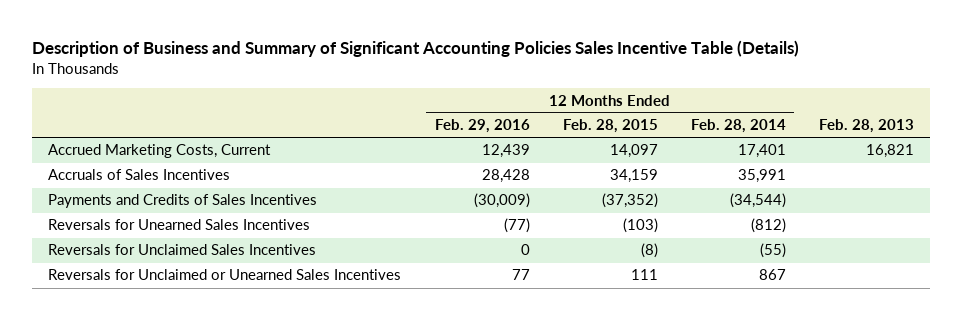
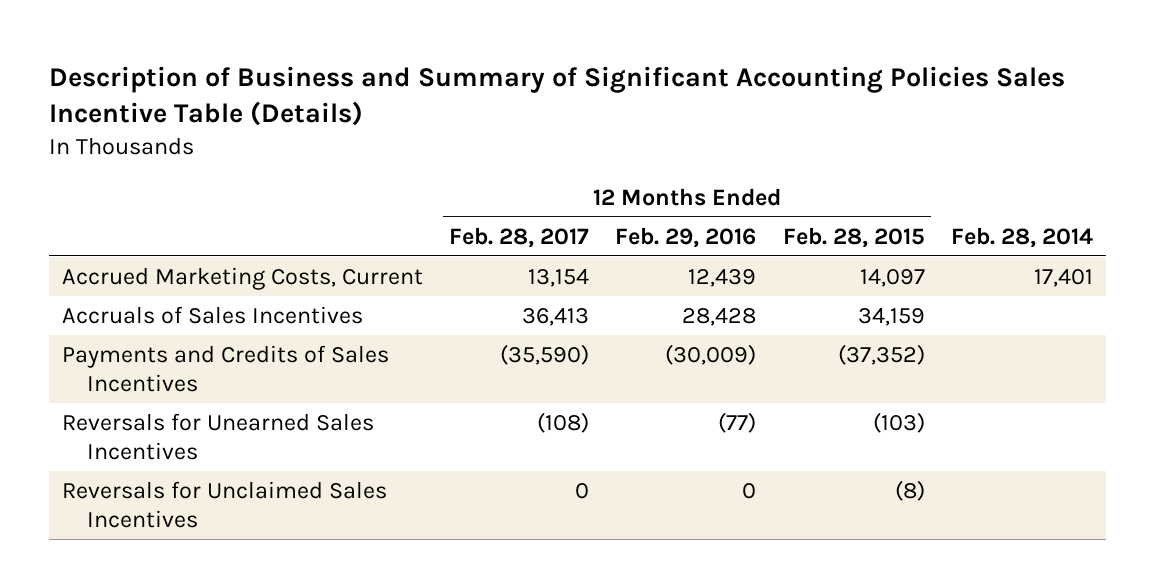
- | 12 Months Ended Feb. 29, 2016 | 12 Months Ended Feb. 28, 2015 | 12 Months Ended Feb. 28, 2014 | Feb. 28, 2013
+ | 12 Months Ended Feb. 28, 2017 | 12 Months Ended Feb. 29, 2016 | 12 Months Ended Feb. 28, 2015 | Feb. 28, 2014
- Reversals for Unclaimed or Unearned Sales Incentives | 77 | 111 | 867 |

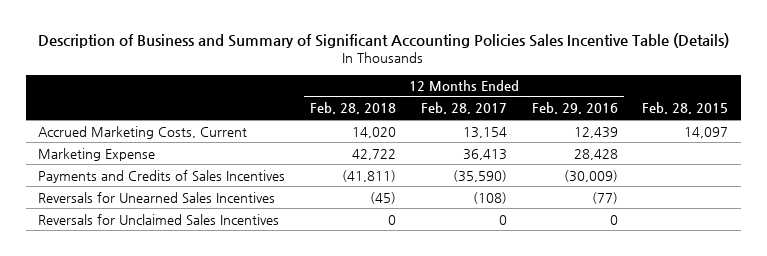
- | 12 Months Ended Feb. 28, 2017 | 12 Months Ended Feb. 29, 2016 | 12 Months Ended Feb. 28, 2015 | Feb. 28, 2014
+ | 12 Months Ended Feb. 28, 2018 | 12 Months Ended Feb. 28, 2017 | 12 Months Ended Feb. 29, 2016 | Feb. 28, 2015
- Accruals of Sales Incentives | 36,413 | 28,428 | 34,159 |
+ Marketing Expense | 42,722 | 36,413 | 28,428 |

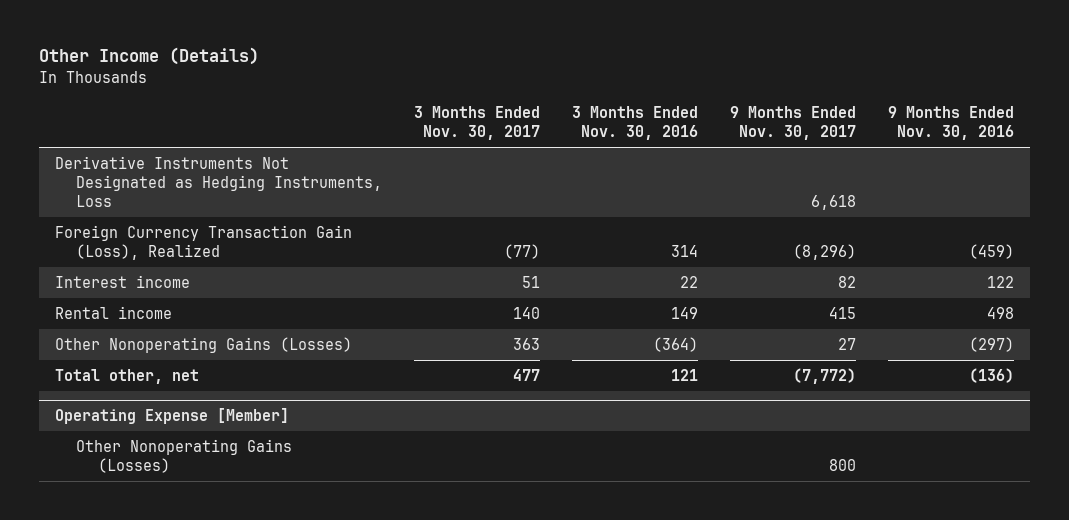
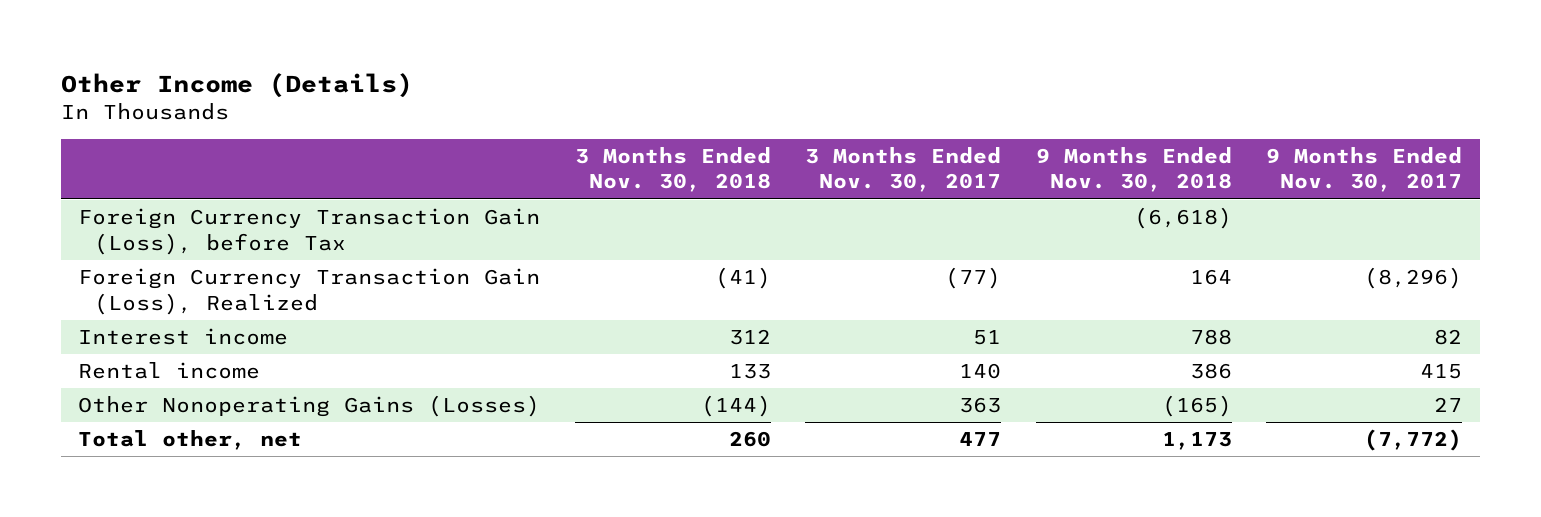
- | 3 Months Ended Nov. 30, 2017 | 3 Months Ended Nov. 30, 2016 | 9 Months Ended Nov. 30, 2017 | 9 Months Ended Nov. 30, 2016
+ | 3 Months Ended Nov. 30, 2018 | 3 Months Ended Nov. 30, 2017 | 9 Months Ended Nov. 30, 2018 | 9 Months Ended Nov. 30, 2017
- Derivative Instruments Not Designated as Hedging Instruments, Loss | | | 6,618 |
+ Foreign Currency Transaction Gain (Loss), before Tax | | | (6,618) |
- Operating Expense [Member]
- Other Nonoperating Gains (Losses) | | | 800 |

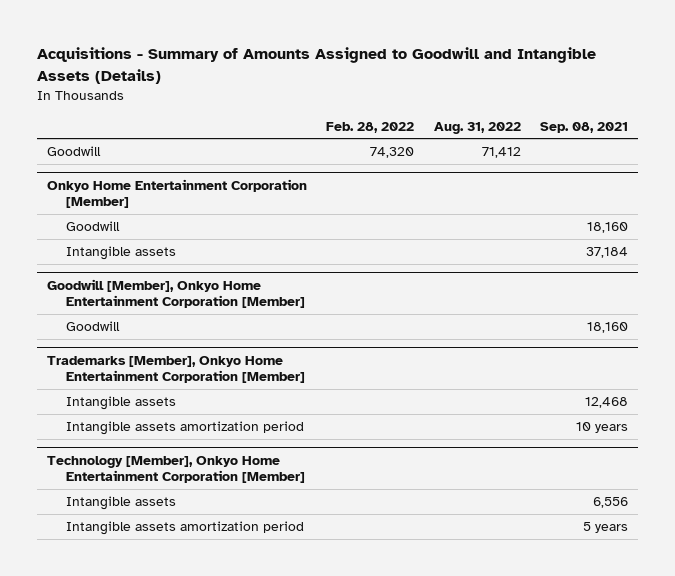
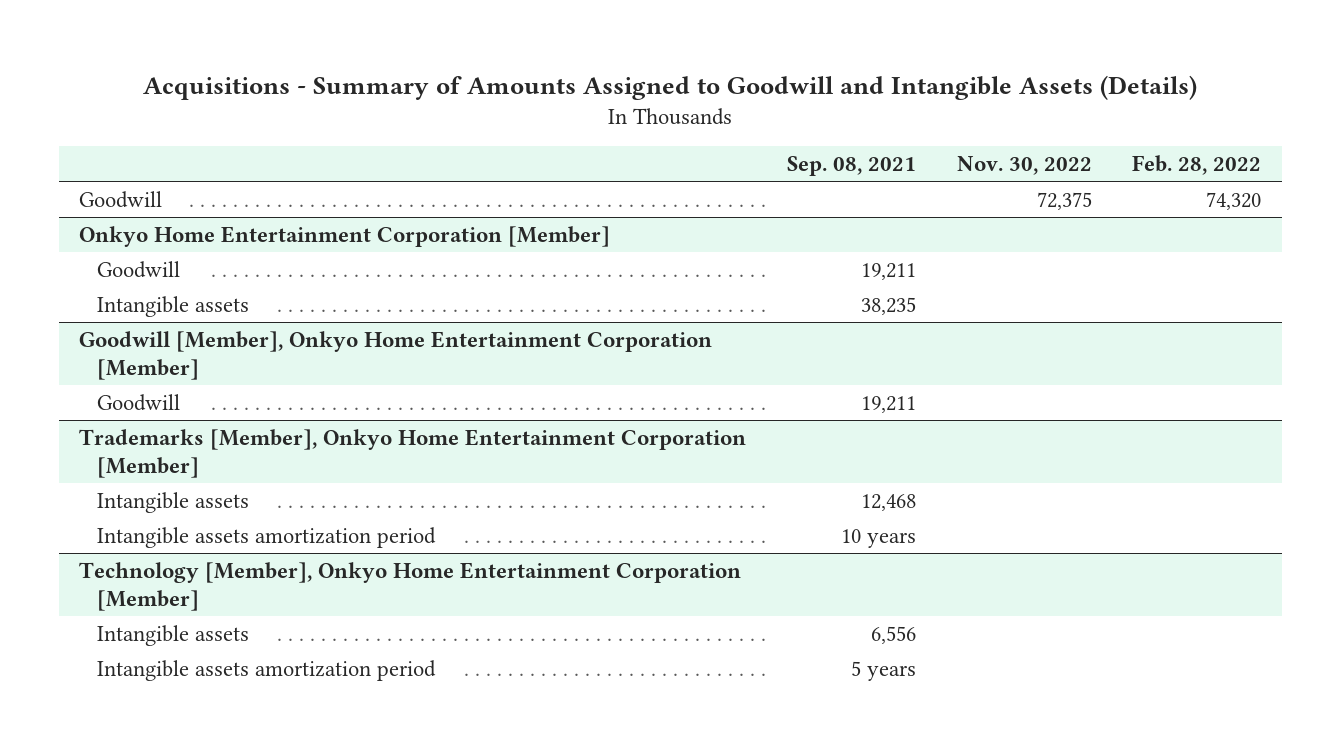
- | Feb. 28, 2022 | Aug. 31, 2022 | Sep. 08, 2021
+ | Sep. 08, 2021 | Nov. 30, 2022 | Feb. 28, 2022
@ Onkyo Home Entertainment Corporation [Member]
- Goodwill | | | 18,160
- Intangible assets | | | 37,184
+ Goodwill | 19,211 | |
+ Intangible assets | 38,235 | |
@ Goodwill [Member], Onkyo Home Entertainment Corporation [Member]
- Goodwill | | | 18,160
+ Goodwill | 19,211 | |

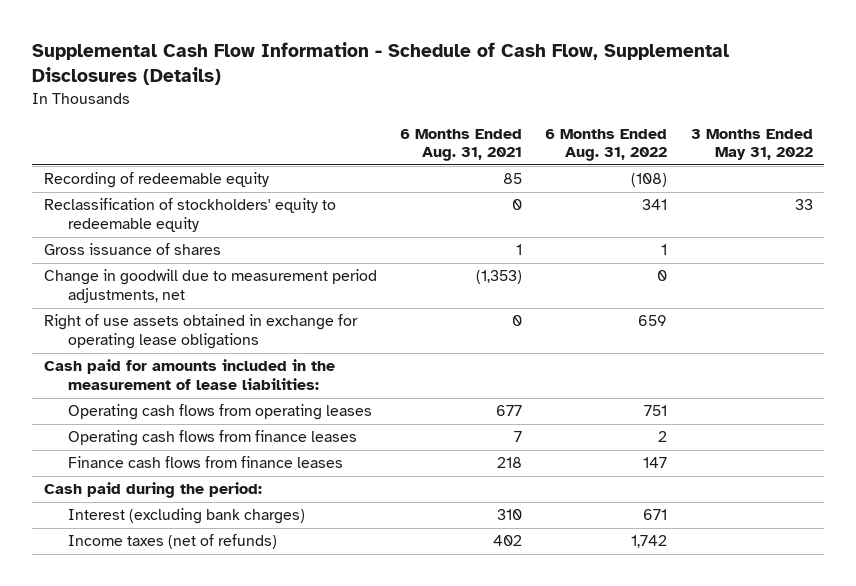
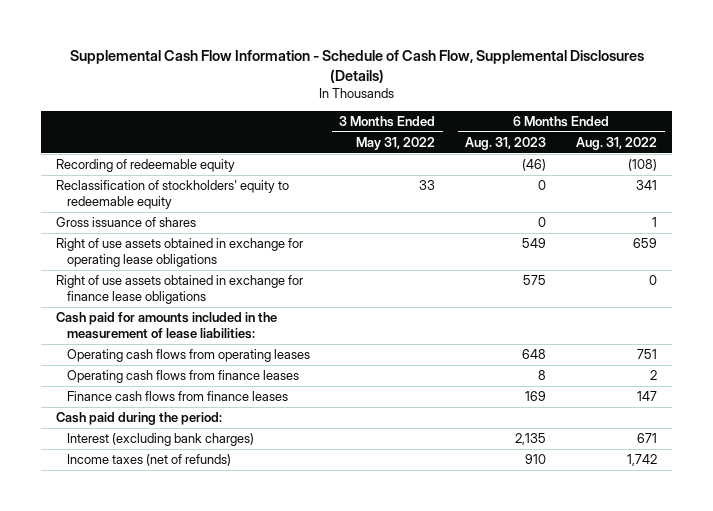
- | 6 Months Ended Aug. 31, 2021 | 6 Months Ended Aug. 31, 2022 | 3 Months Ended May 31, 2022
+ | 3 Months Ended May 31, 2022 | 6 Months Ended Aug. 31, 2023 | 6 Months Ended Aug. 31, 2022
- Change in goodwill due to measurement period adjustments, net | (1,353) | 0 |
+ Right of use assets obtained in exchange for finance lease obligations | | 575 | 0

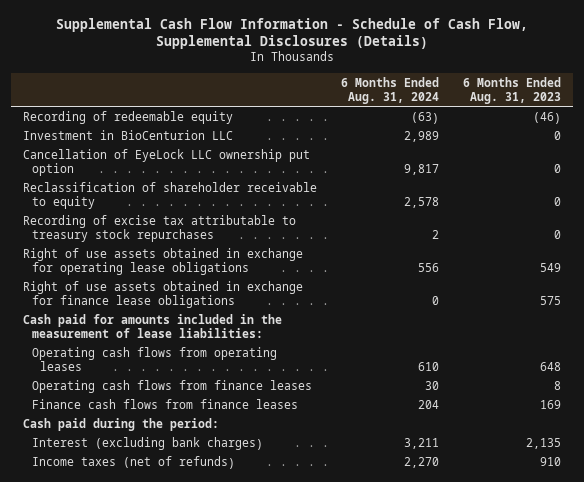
- | 3 Months Ended May 31, 2022 | 6 Months Ended Aug. 31, 2023 | 6 Months Ended Aug. 31, 2022
+ | 6 Months Ended Aug. 31, 2024 | 6 Months Ended Aug. 31, 2023
- Reclassification of stockholders' equity to redeemable equity | 33 | 0 | 341
- Gross issuance of shares | | 0 | 1
+ Investment in BioCenturion LLC | 2,989 | 0
+ Cancellation of EyeLock LLC ownership put option | 9,817 | 0
+ Reclassification of shareholder receivable to equity | 2,578 | 0
+ Recording of excise tax attributable to treasury stock repurchases | 2 | 0

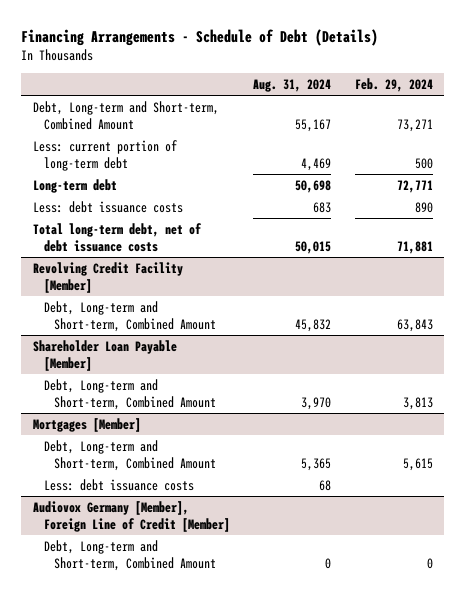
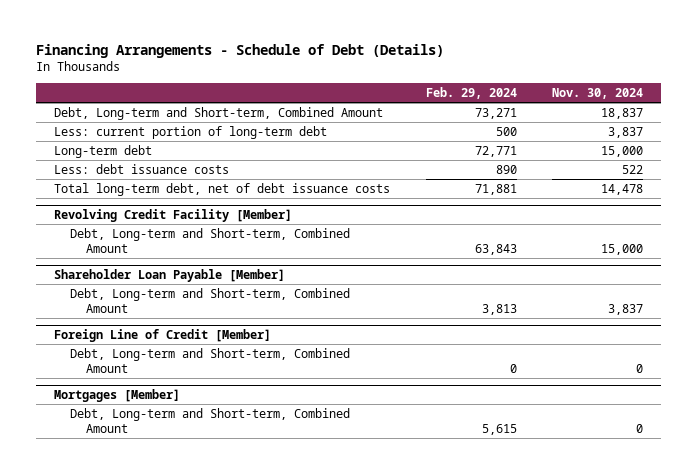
- | Aug. 31, 2024 | Feb. 29, 2024
+ | Feb. 29, 2024 | Nov. 30, 2024
+ Foreign Line of Credit [Member]
+ Debt, Long-term and Short-term, Combined Amount | 0 | 0
@ Mortgages [Member]
- Less: debt issuance costs | 68 |
- Audiovox Germany [Member], Foreign Line of Credit [Member]
- Debt, Long-term and Short-term, Combined Amount | 0 | 0

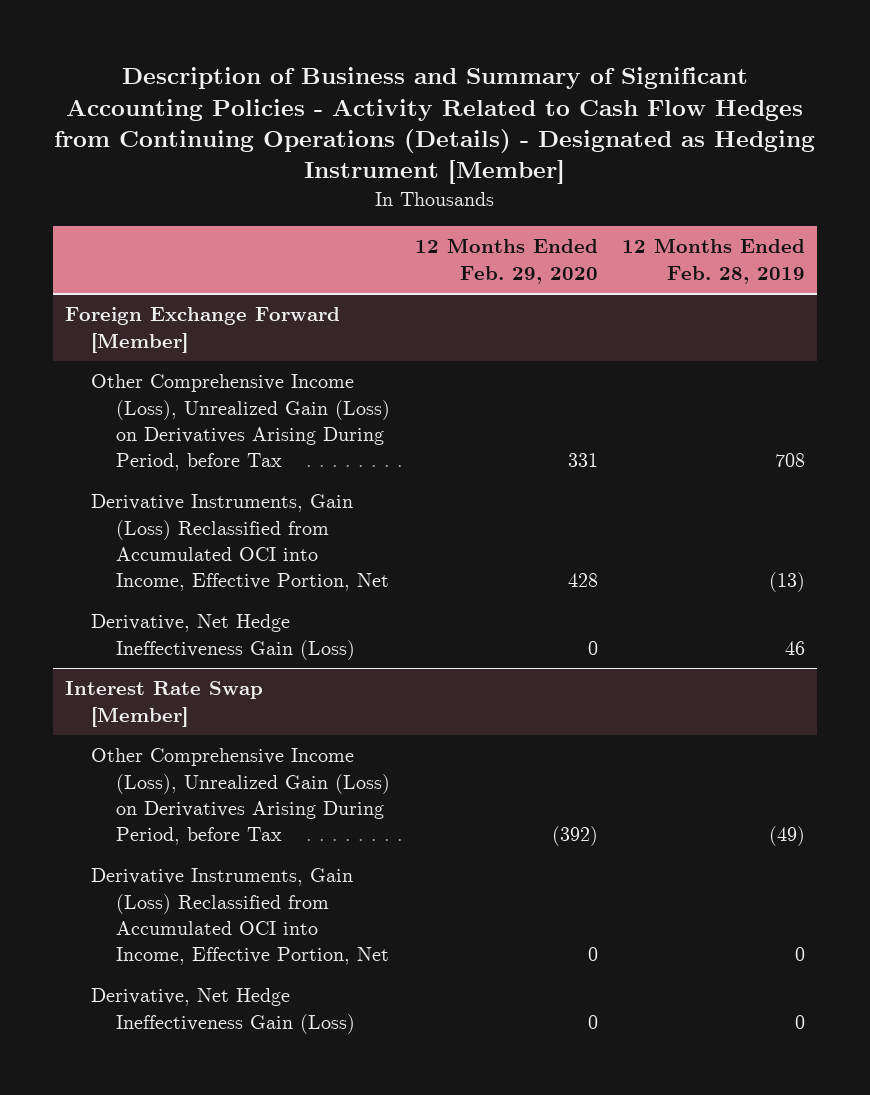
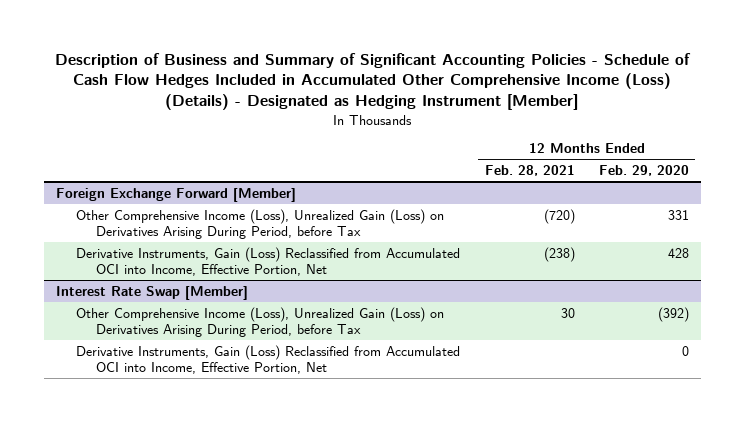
- Description of Business and Summary of Significant Accounting Policies - Activity Related to Cash Flow Hedges from Continuing Operations (Details) - Designated as Hedging Instrument [Member]
+ Description of Business and Summary of Significant Accounting Policies - Schedule of Cash Flow Hedges Included in Accumulated Other Comprehensive Income (Loss) (Details) - Designated as Hedging Instrument [Member]
- | 12 Months Ended Feb. 29, 2020 | 12 Months Ended Feb. 28, 2019
+ | 12 Months Ended Feb. 28, 2021 | 12 Months Ended Feb. 29, 2020
@ Foreign Exchange Forward [Member]
- Derivative, Net Hedge Ineffectiveness Gain (Loss) | 0 | 46
@ Interest Rate Swap [Member]
- Derivative, Net Hedge Ineffectiveness Gain (Loss) | 0 | 0

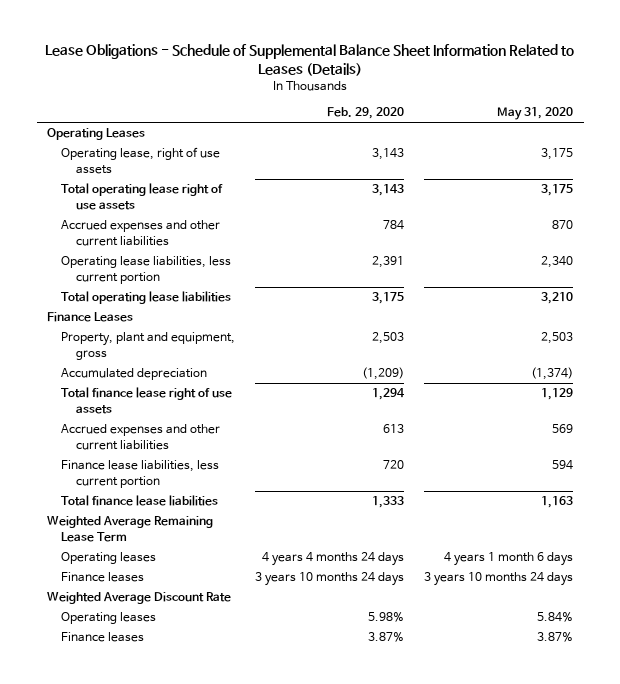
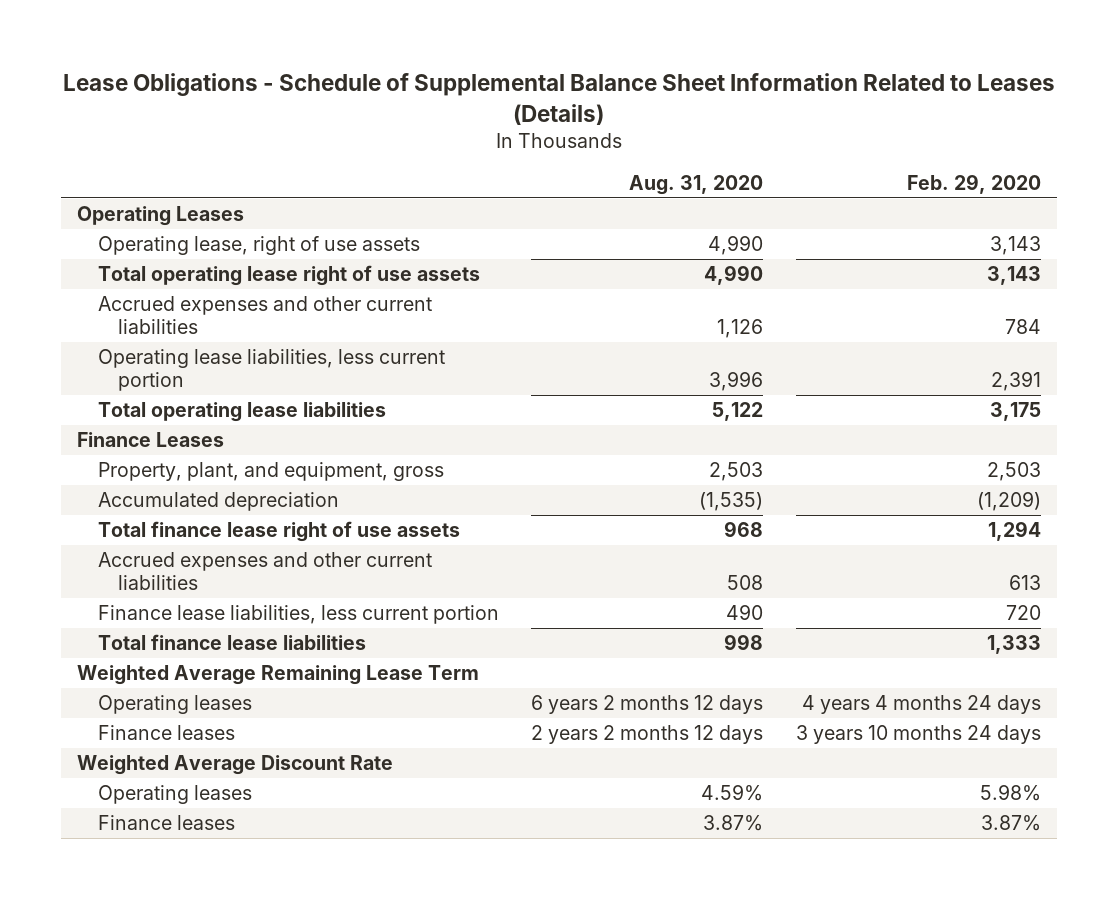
- | Feb. 29, 2020 | May 31, 2020
+ | Aug. 31, 2020 | Feb. 29, 2020
- Property, plant and equipment, gross | 2,503 | 2,503
+ Property, plant, and equipment, gross | 2,503 | 2,503

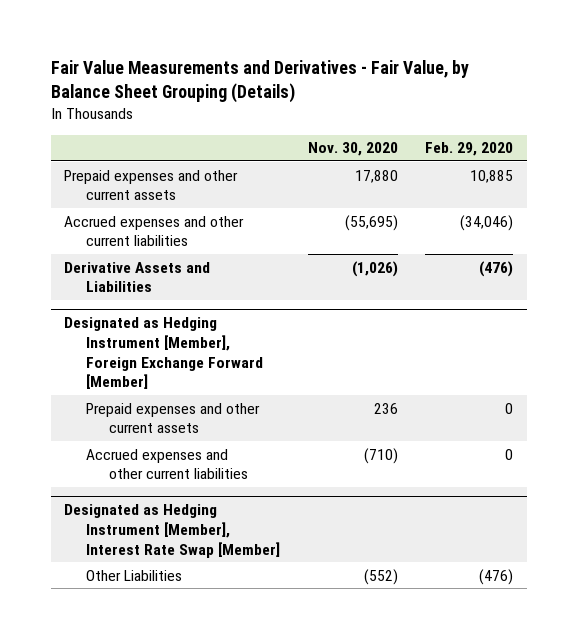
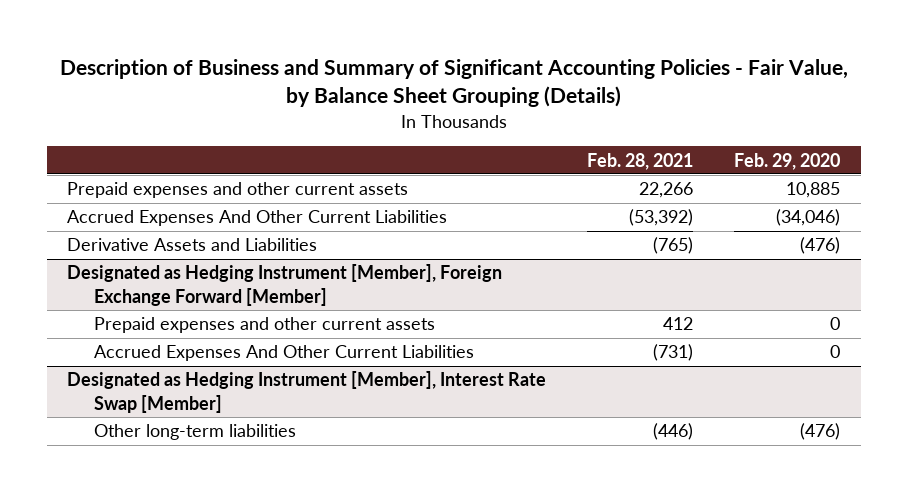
- Fair Value Measurements and Derivatives - Fair Value, by Balance Sheet Grouping (Details)
+ Description of Business and Summary of Significant Accounting Policies - Fair Value, by Balance Sheet Grouping (Details)
- | Nov. 30, 2020 | Feb. 29, 2020
+ | Feb. 28, 2021 | Feb. 29, 2020
- Accrued expenses and other current liabilities | (55,695) | (34,046)
+ Accrued Expenses And Other Current Liabilities | (53,392) | (34,046)
@ Designated as Hedging Instrument [Member], Foreign Exchange Forward [Member]
- Accrued expenses and other current liabilities | (710) | 0
+ Accrued Expenses And Other Current Liabilities | (731) | 0
@ Designated as Hedging Instrument [Member], Interest Rate Swap [Member]
- Other Liabilities | (552) | (476)
+ Other long-term liabilities | (446) | (476)

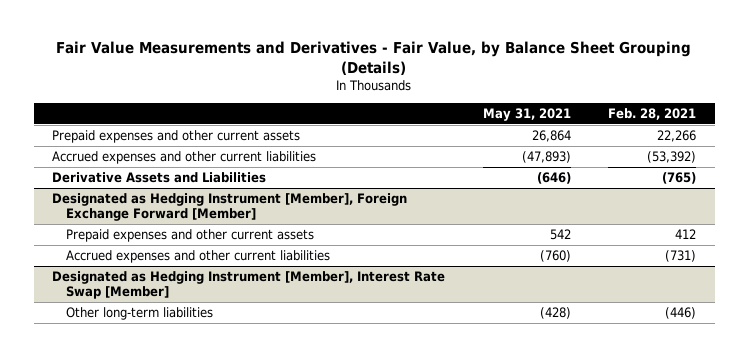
- Description of Business and Summary of Significant Accounting Policies - Fair Value, by Balance Sheet Grouping (Details)
+ Fair Value Measurements and Derivatives - Fair Value, by Balance Sheet Grouping (Details)
- | Feb. 28, 2021 | Feb. 29, 2020
+ | May 31, 2021 | Feb. 28, 2021
- Accrued Expenses And Other Current Liabilities | (53,392) | (34,046)
+ Accrued expenses and other current liabilities | (47,893) | (53,392)
@ Designated as Hedging Instrument [Member], Foreign Exchange Forward [Member]
- Accrued Expenses And Other Current Liabilities | (731) | 0
+ Accrued expenses and other current liabilities | (760) | (731)

